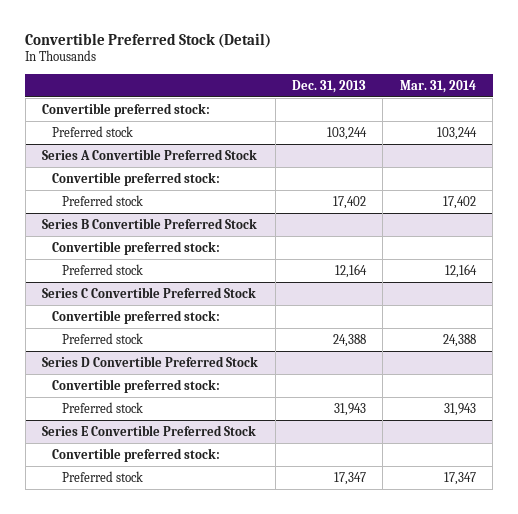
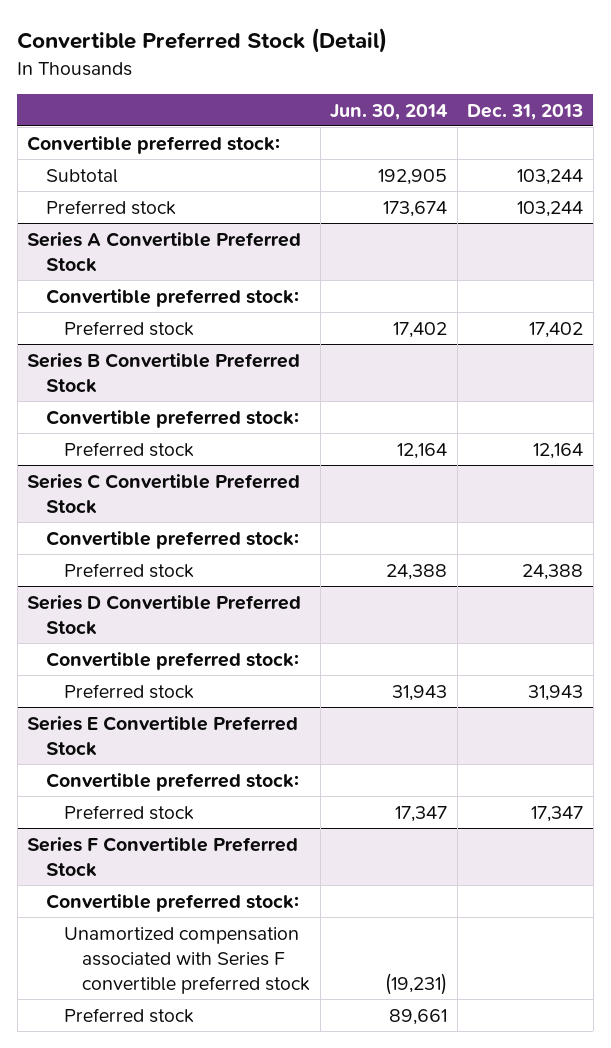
- | Dec. 31, 2013 | Mar. 31, 2014
+ | Jun. 30, 2014 | Dec. 31, 2013
+ Subtotal | 192,905 | 103,244
+ Series F Convertible Preferred Stock
+ Convertible preferred stock:
+ Unamortized compensation associated with Series F convertible preferred stock | (19,231) |
+ Preferred stock | 89,661 |

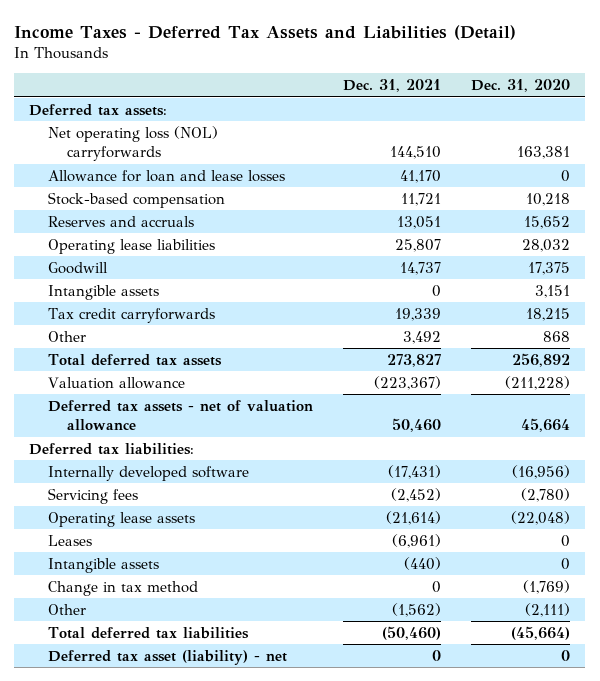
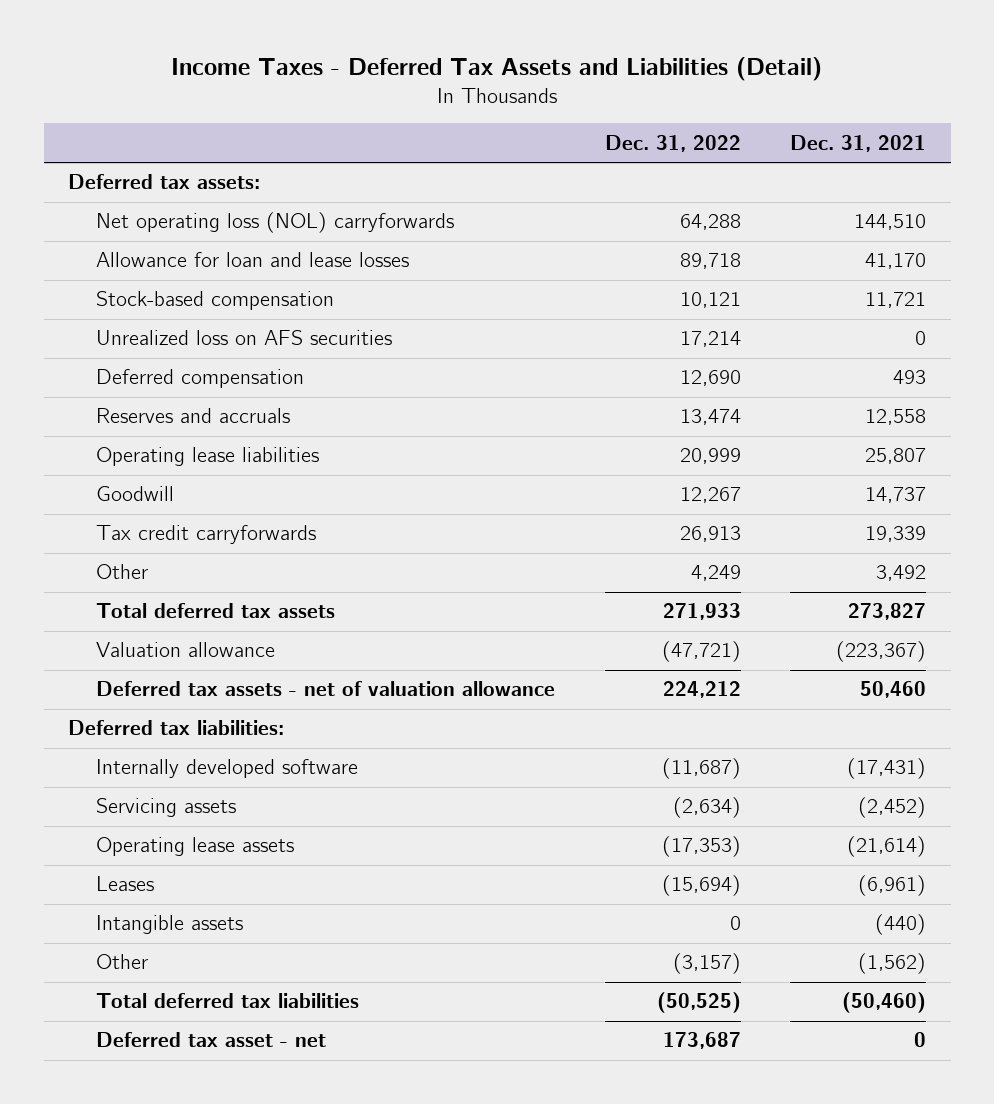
- | Dec. 31, 2021 | Dec. 31, 2020
+ | Dec. 31, 2022 | Dec. 31, 2021
- Reserves and accruals | 13,051 | 15,652
+ Unrealized loss on AFS securities | 17,214 | 0
+ Deferred compensation | 12,690 | 493
+ Reserves and accruals | 13,474 | 12,558
- Intangible assets | 0 | 3,151
- Servicing fees | (2,452) | (2,780)
+ Servicing assets | (2,634) | (2,452)
- Change in tax method | 0 | (1,769)
- Deferred tax asset (liability) - net | 0 | 0
+ Deferred tax asset - net | 173,687 | 0

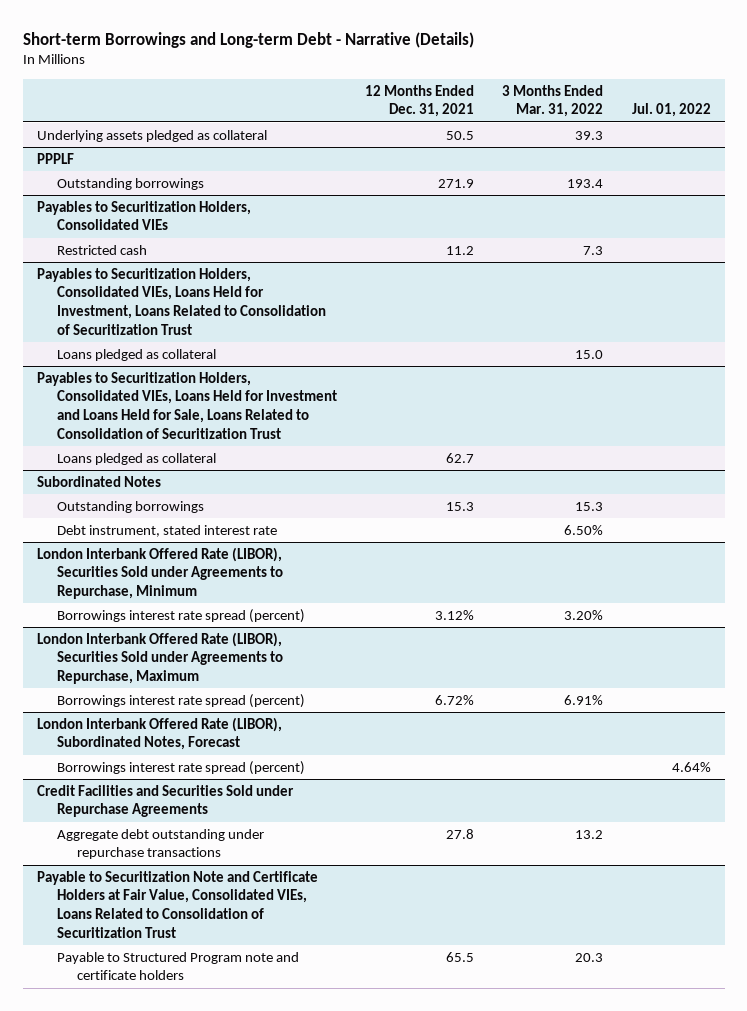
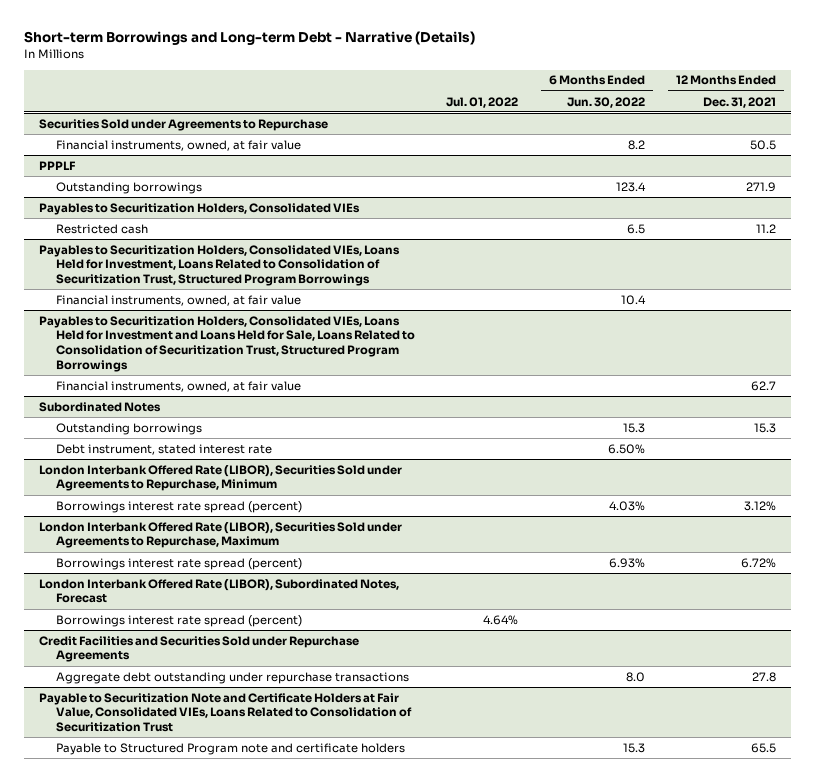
- | 12 Months Ended Dec. 31, 2021 | 3 Months Ended Mar. 31, 2022 | Jul. 01, 2022
+ | Jul. 01, 2022 | 6 Months Ended Jun. 30, 2022 | 12 Months Ended Dec. 31, 2021
- Underlying assets pledged as collateral | 50.5 | 39.3 |
+ Securities Sold under Agreements to Repurchase
+ Financial instruments, owned, at fair value | | 8.2 | 50.5
- Payables to Securitization Holders, Consolidated VIEs, Loans Held for Investment, Loans Related to Consolidation of Securitization Trust
- Loans pledged as collateral | | 15.0 |
- Payables to Securitization Holders, Consolidated VIEs, Loans Held for Investment and Loans Held for Sale, Loans Related to Consolidation of Securitization Trust
- Loans pledged as collateral | 62.7 | |
+ Payables to Securitization Holders, Consolidated VIEs, Loans Held for Investment, Loans Related to Consolidation of Securitization Trust, Structured Program Borrowings
+ Financial instruments, owned, at fair value | | 10.4 |
+ Payables to Securitization Holders, Consolidated VIEs, Loans Held for Investment and Loans Held for Sale, Loans Related to Consolidation of Securitization Trust, Structured Program Borrowings
+ Financial instruments, owned, at fair value | | | 62.7

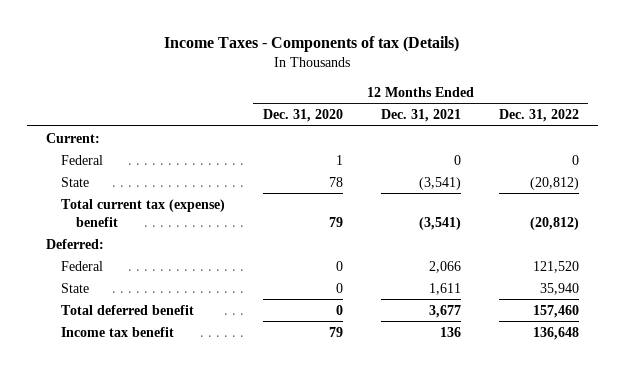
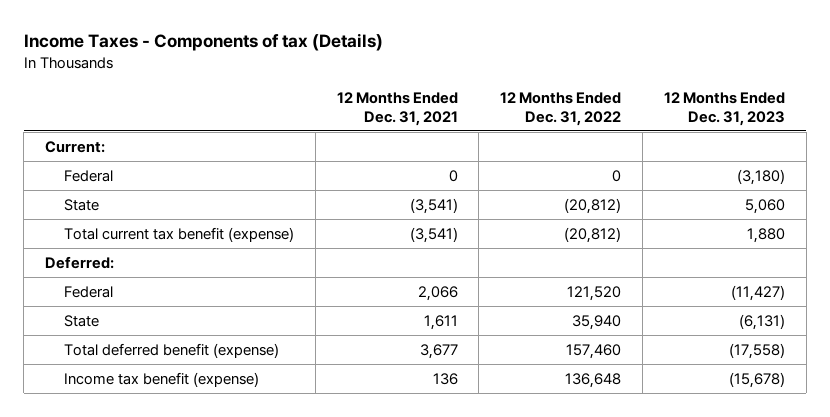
- | 12 Months Ended Dec. 31, 2020 | 12 Months Ended Dec. 31, 2021 | 12 Months Ended Dec. 31, 2022
+ | 12 Months Ended Dec. 31, 2021 | 12 Months Ended Dec. 31, 2022 | 12 Months Ended Dec. 31, 2023
- Total current tax (expense) benefit | 79 | (3,541) | (20,812)
+ Total current tax benefit (expense) | (3,541) | (20,812) | 1,880
- Total deferred benefit | 0 | 3,677 | 157,460
- Income tax benefit | 79 | 136 | 136,648
+ Total deferred benefit (expense) | 3,677 | 157,460 | (17,558)
+ Income tax benefit (expense) | 136 | 136,648 | (15,678)

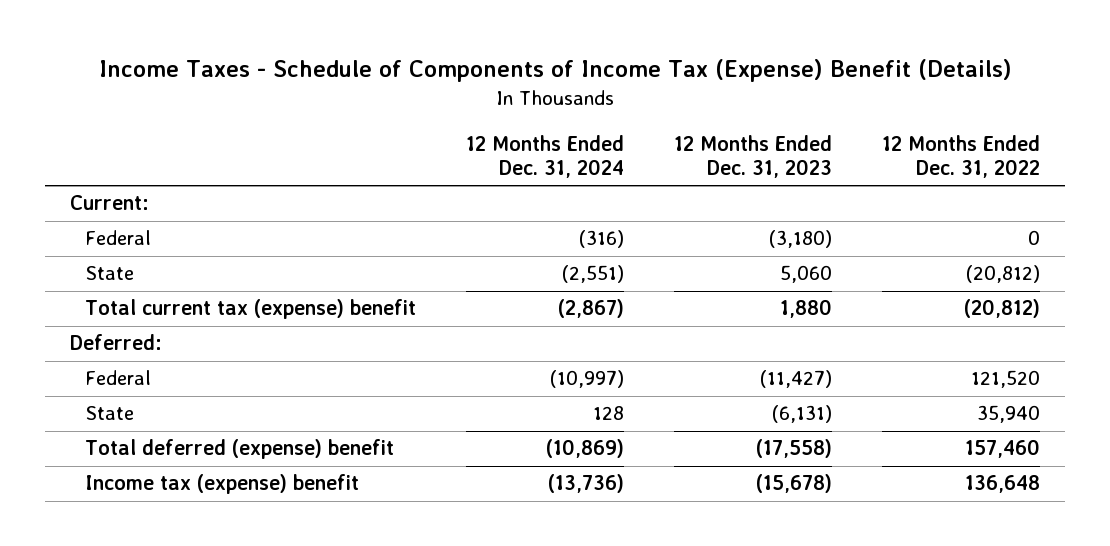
- Income Taxes - Components of tax (Details)
+ Income Taxes - Schedule of Components of Income Tax (Expense) Benefit (Details)
- | 12 Months Ended Dec. 31, 2021 | 12 Months Ended Dec. 31, 2022 | 12 Months Ended Dec. 31, 2023
+ | 12 Months Ended Dec. 31, 2024 | 12 Months Ended Dec. 31, 2023 | 12 Months Ended Dec. 31, 2022
- Total current tax benefit (expense) | (3,541) | (20,812) | 1,880
+ Total current tax (expense) benefit | (2,867) | 1,880 | (20,812)
- Total deferred benefit (expense) | 3,677 | 157,460 | (17,558)
- Income tax benefit (expense) | 136 | 136,648 | (15,678)
+ Total deferred (expense) benefit | (10,869) | (17,558) | 157,460
+ Income tax (expense) benefit | (13,736) | (15,678) | 136,648

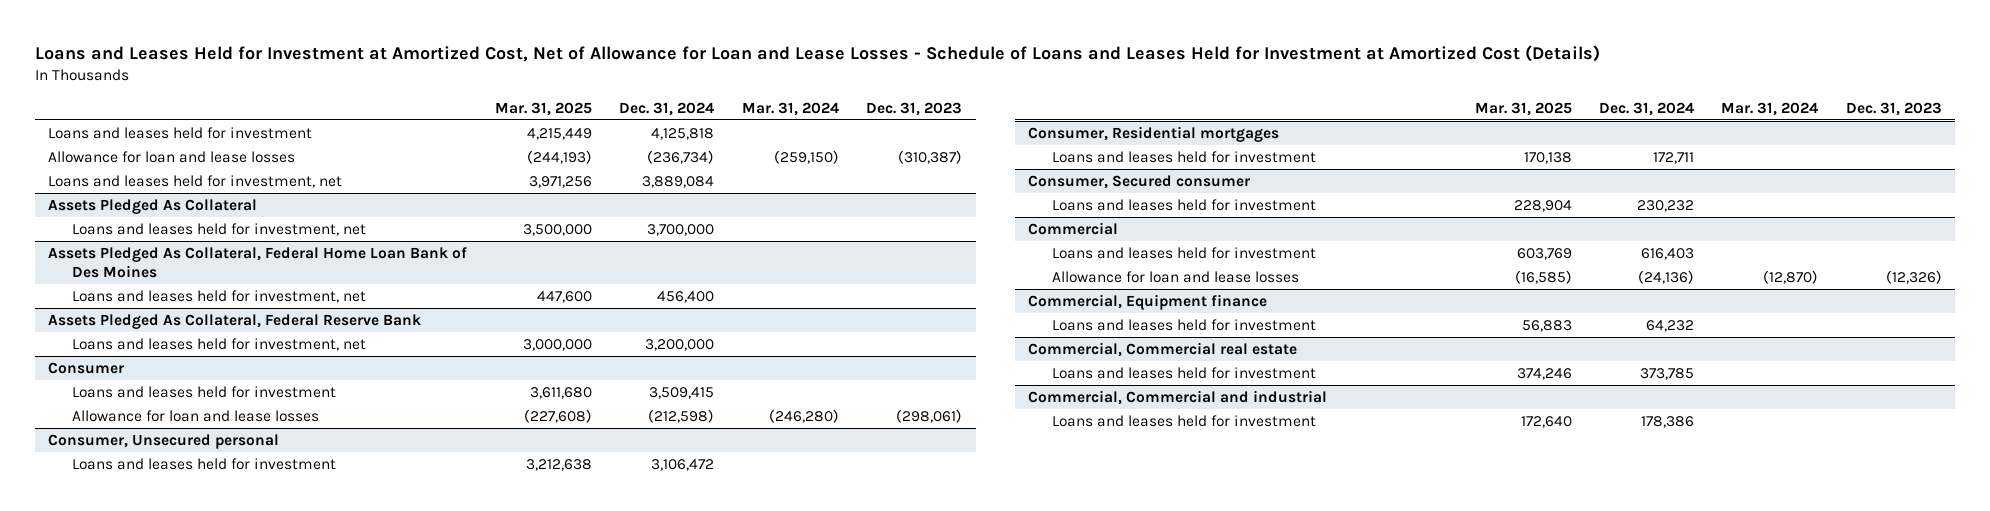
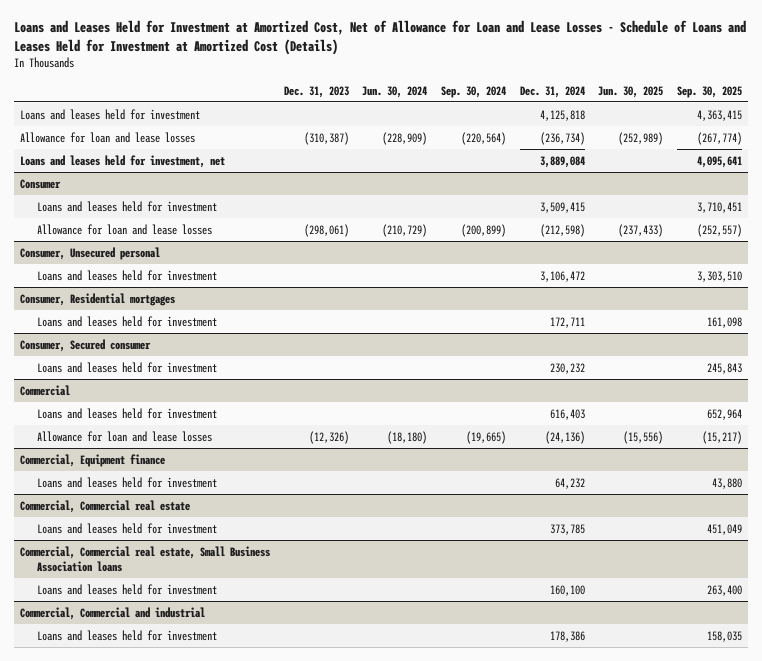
- | Mar. 31, 2025 | Dec. 31, 2024 | Mar. 31, 2024 | Dec. 31, 2023
+ | Dec. 31, 2023 | Jun. 30, 2024 | Sep. 30, 2024 | Dec. 31, 2024 | Jun. 30, 2025 | Sep. 30, 2025
- Assets Pledged As Collateral
- Loans and leases held for investment, net | 3,500,000 | 3,700,000 | |
- Assets Pledged As Collateral, Federal Home Loan Bank of Des Moines
- Loans and leases held for investment, net | 447,600 | 456,400 | |
- Assets Pledged As Collateral, Federal Reserve Bank
- Loans and leases held for investment, net | 3,000,000 | 3,200,000 | |
+ Commercial, Commercial real estate, Small Business Association loans
+ Loans and leases held for investment | | | | 160,100 | | 263,400

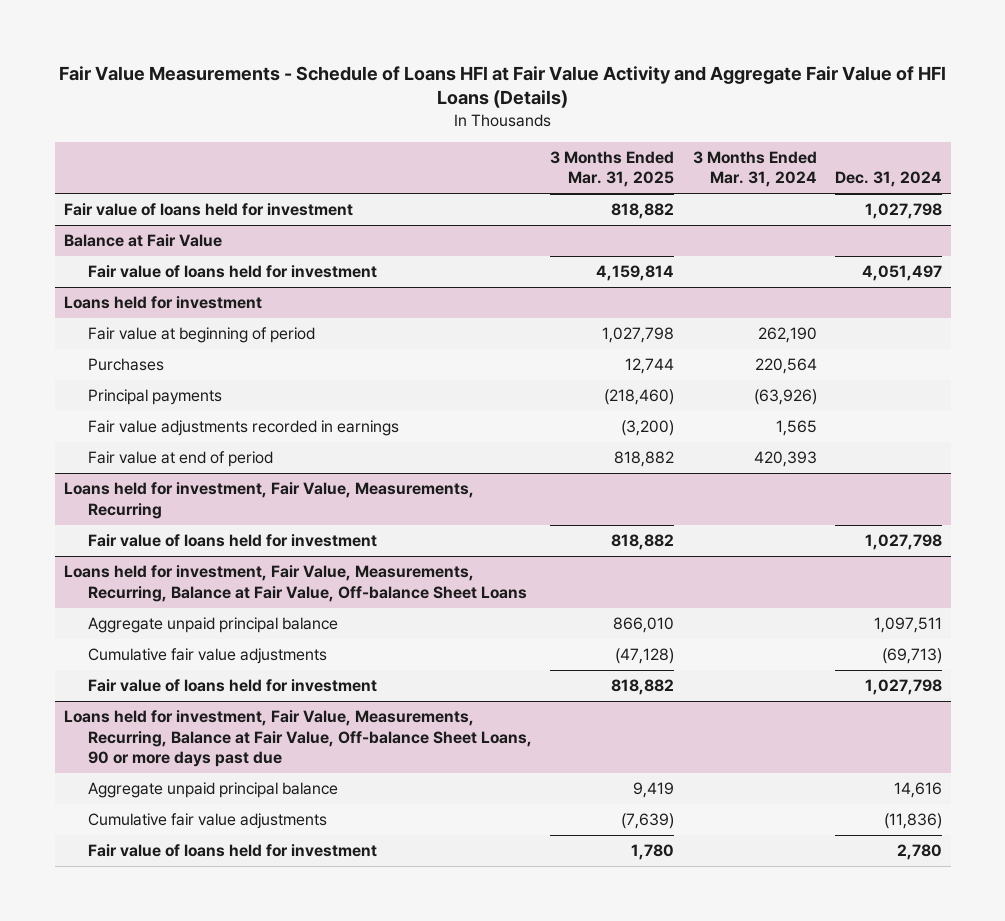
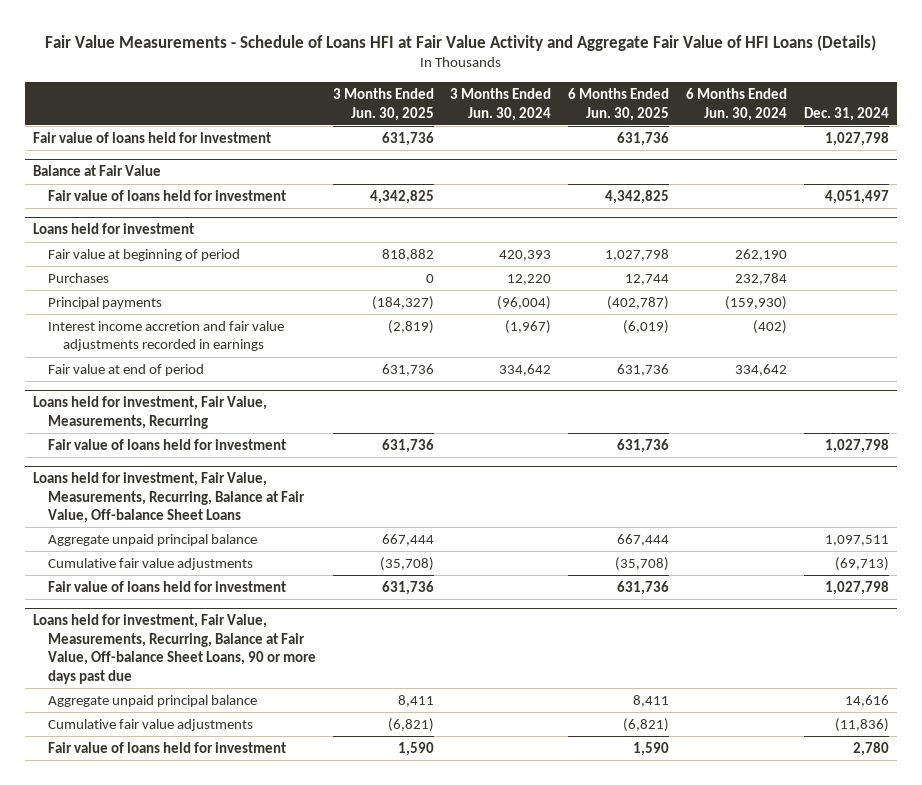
- | 3 Months Ended Mar. 31, 2025 | 3 Months Ended Mar. 31, 2024 | Dec. 31, 2024
+ | 3 Months Ended Jun. 30, 2025 | 3 Months Ended Jun. 30, 2024 | 6 Months Ended Jun. 30, 2025 | 6 Months Ended Jun. 30, 2024 | Dec. 31, 2024
@ Loans held for investment
- Fair value adjustments recorded in earnings | (3,200) | 1,565 |
+ Interest income accretion and fair value adjustments recorded in earnings | (2,819) | (1,967) | (6,019) | (402) |

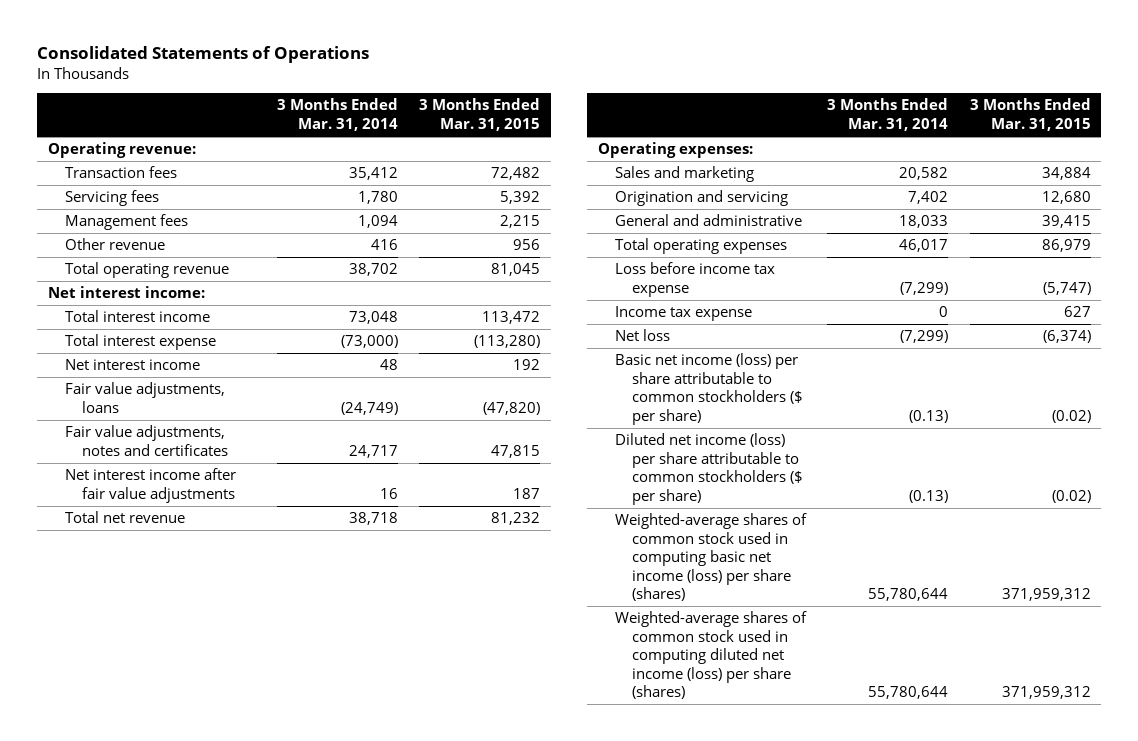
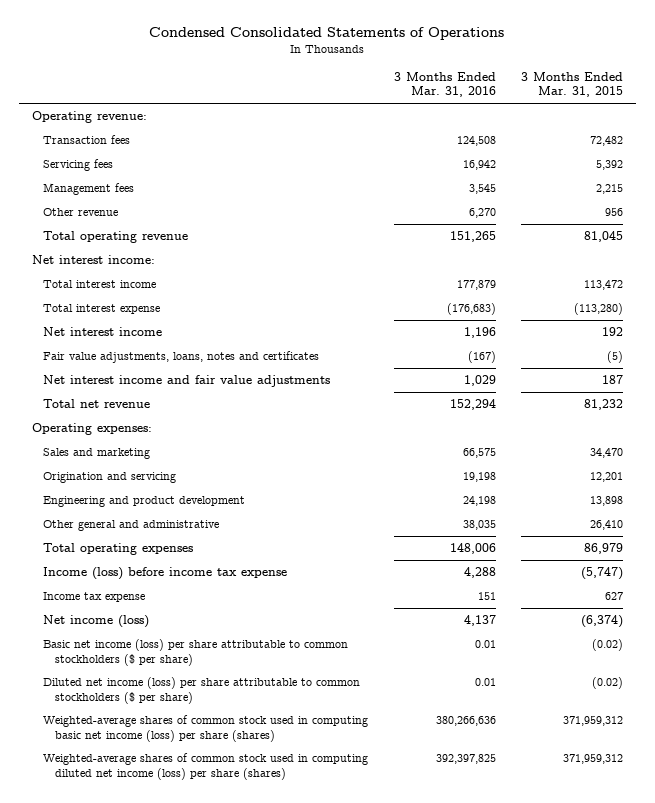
- Consolidated Statements of Operations
+ Condensed Consolidated Statements of Operations
- | 3 Months Ended Mar. 31, 2014 | 3 Months Ended Mar. 31, 2015
+ | 3 Months Ended Mar. 31, 2016 | 3 Months Ended Mar. 31, 2015
- Fair value adjustments, loans | (24,749) | (47,820)
- Fair value adjustments, notes and certificates | 24,717 | 47,815
- Net interest income after fair value adjustments | 16 | 187
+ Fair value adjustments, loans, notes and certificates | (167) | (5)
+ Net interest income and fair value adjustments | 1,029 | 187
- Sales and marketing | 20,582 | 34,884
- Origination and servicing | 7,402 | 12,680
- General and administrative | 18,033 | 39,415
+ Sales and marketing | 66,575 | 34,470
+ Origination and servicing | 19,198 | 12,201
+ Engineering and product development | 24,198 | 13,898
+ Other general and administrative | 38,035 | 26,410
- Loss before income tax expense | (7,299) | (5,747)
+ Income (loss) before income tax expense | 4,288 | (5,747)
- Net loss | (7,299) | (6,374)
+ Net income (loss) | 4,137 | (6,374)

